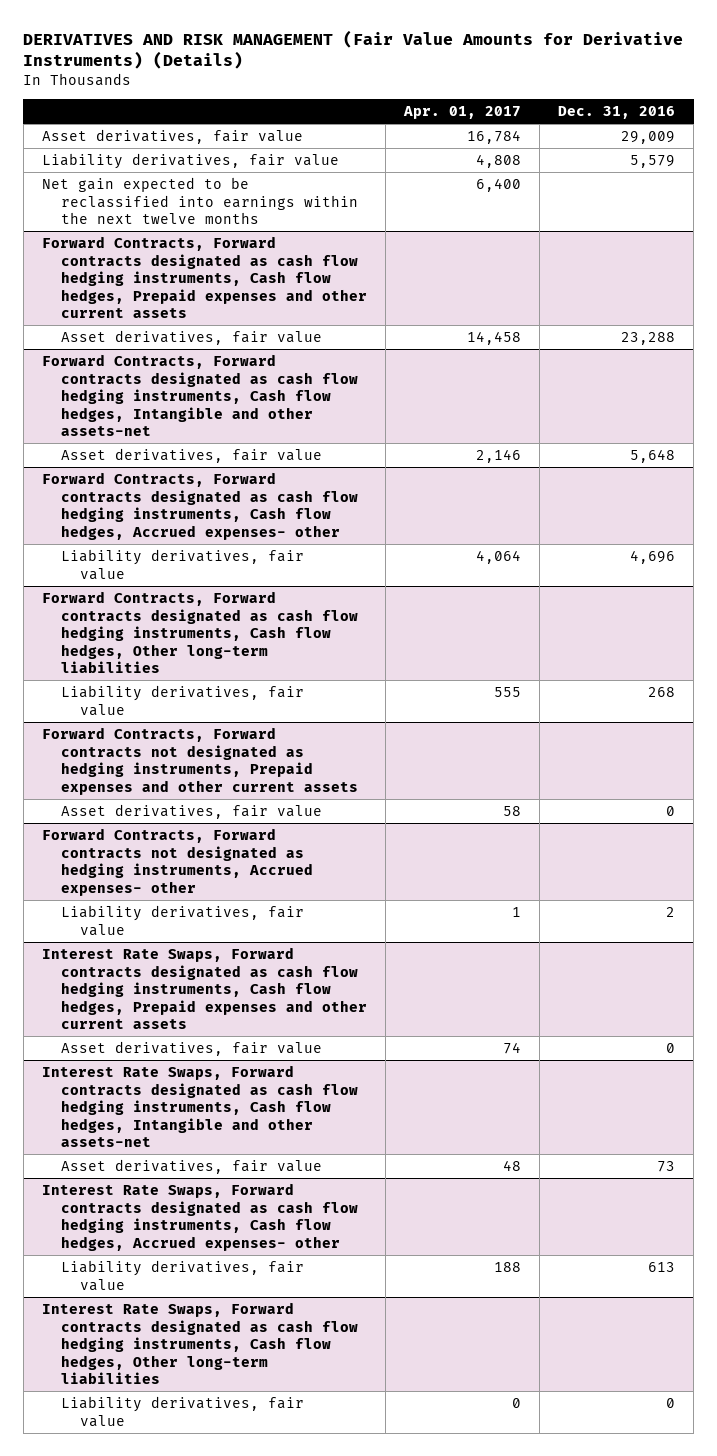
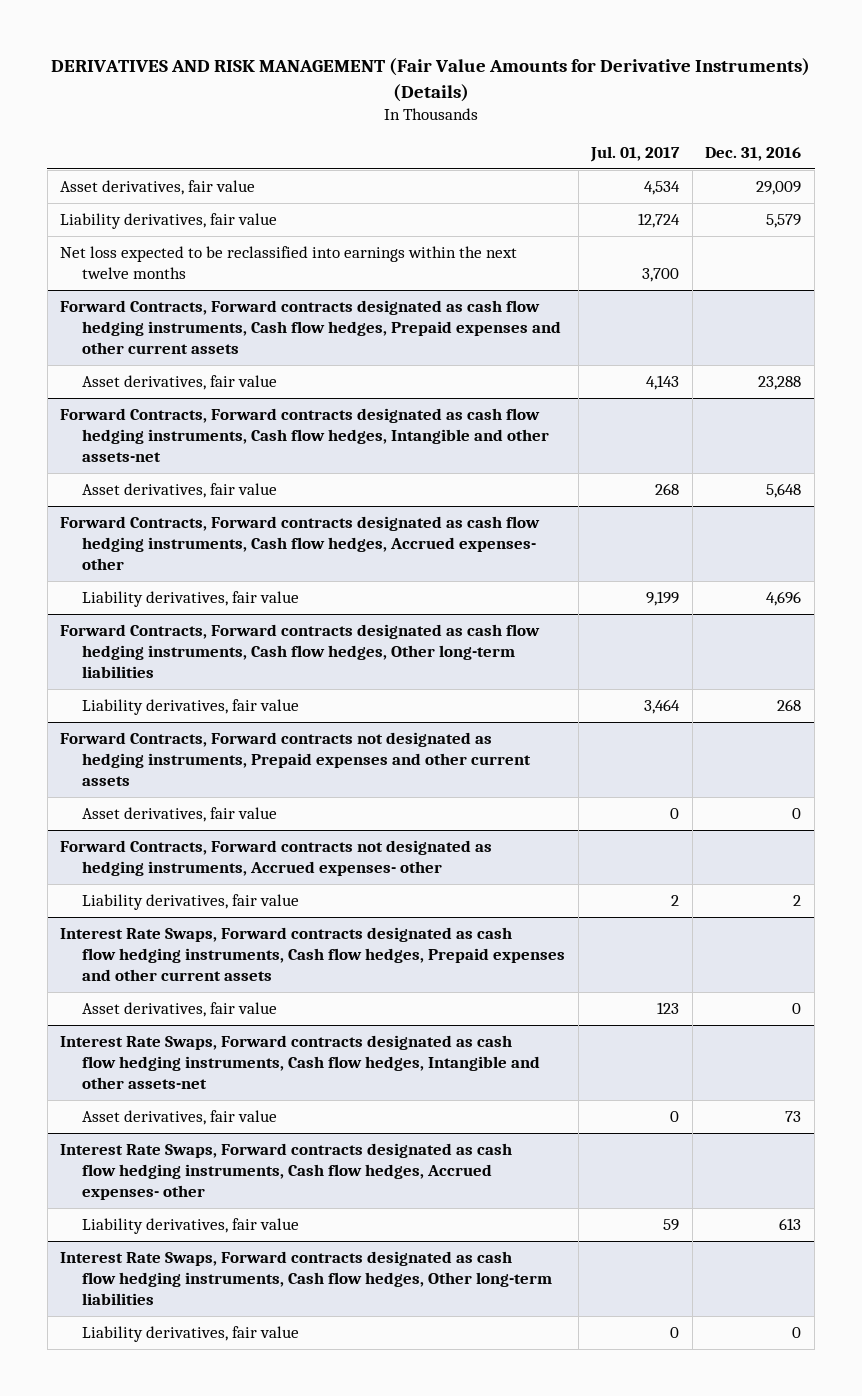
- | Apr. 01, 2017 | Dec. 31, 2016
+ | Jul. 01, 2017 | Dec. 31, 2016
- Net gain expected to be reclassified into earnings within the next twelve months | 6,400 |
+ Net loss expected to be reclassified into earnings within the next twelve months | 3,700 |

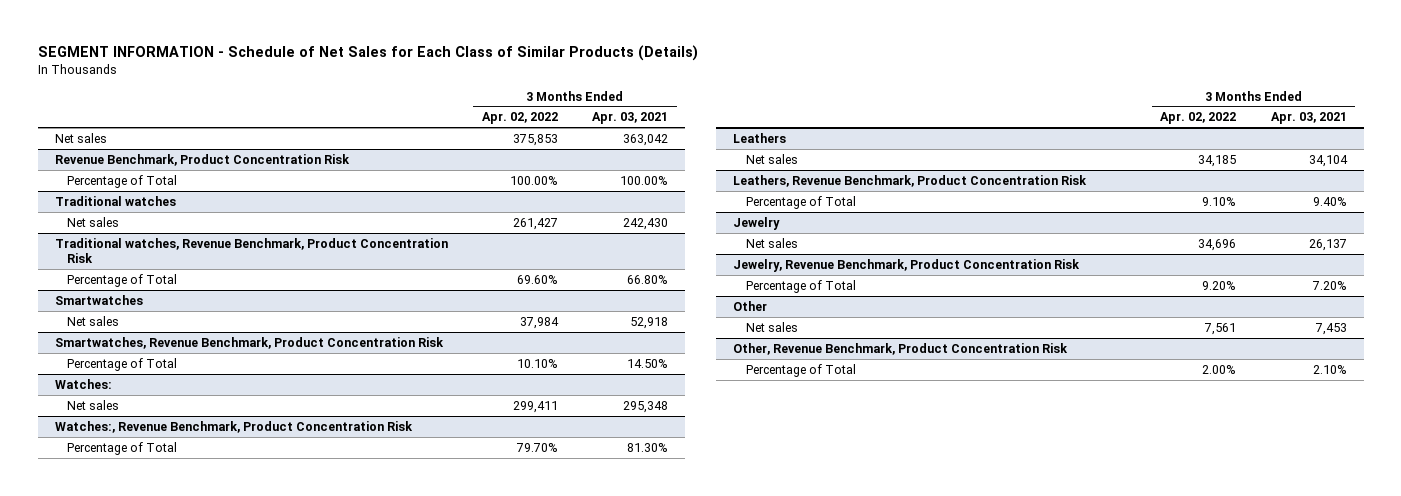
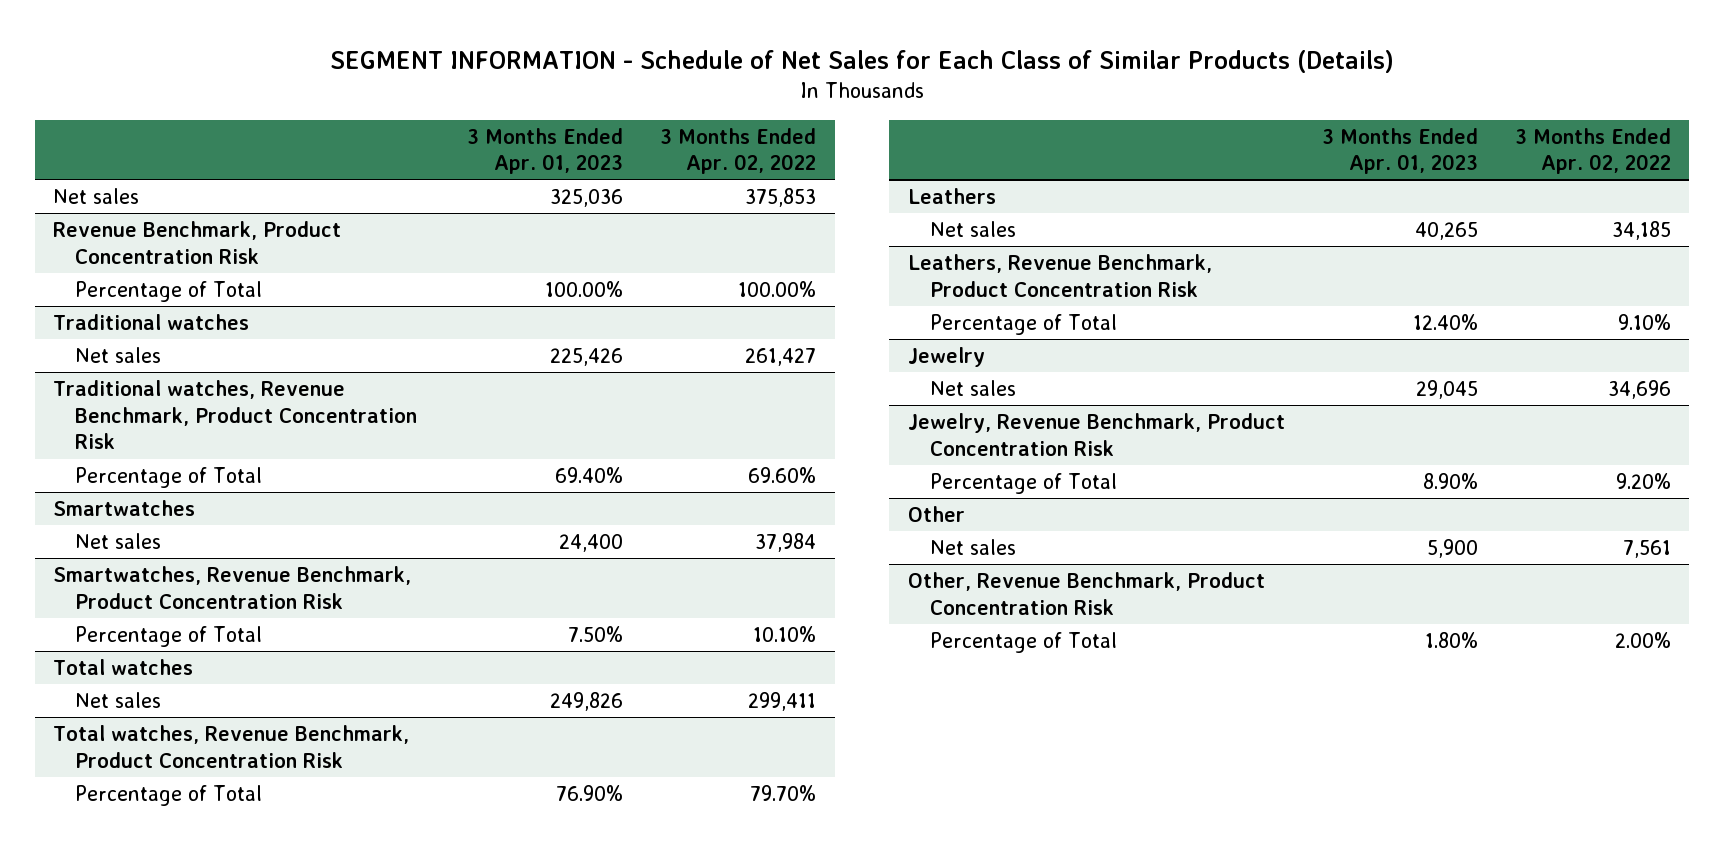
- | 3 Months Ended Apr. 02, 2022 | 3 Months Ended Apr. 03, 2021
+ | 3 Months Ended Apr. 01, 2023 | 3 Months Ended Apr. 02, 2022
- Watches:
+ Total watches
- Watches:, Revenue Benchmark, Product Concentration Risk
+ Total watches, Revenue Benchmark, Product Concentration Risk

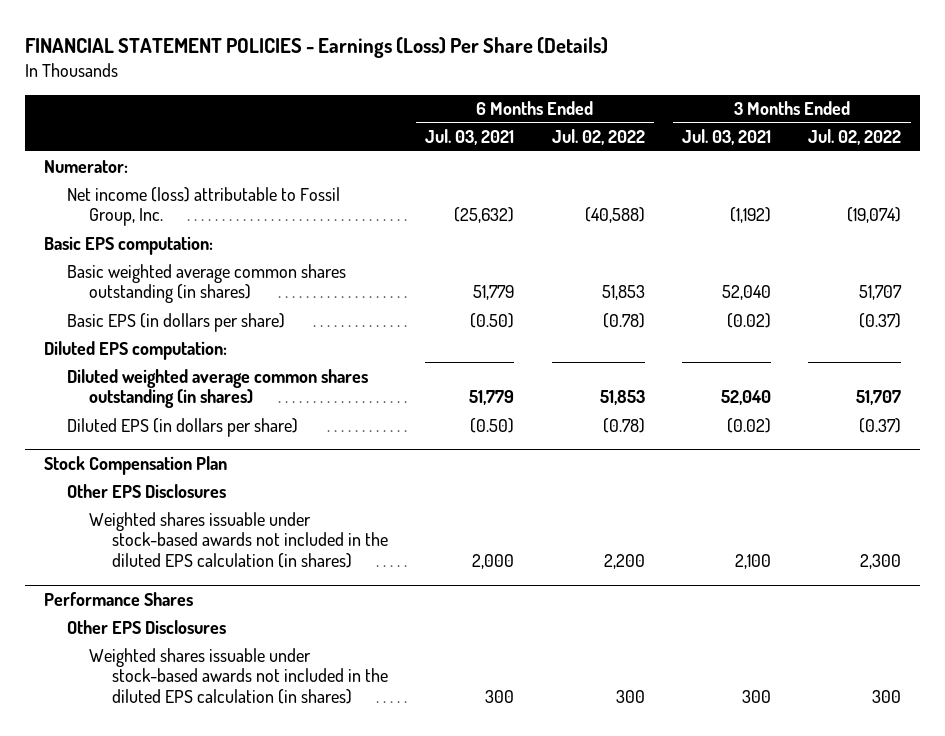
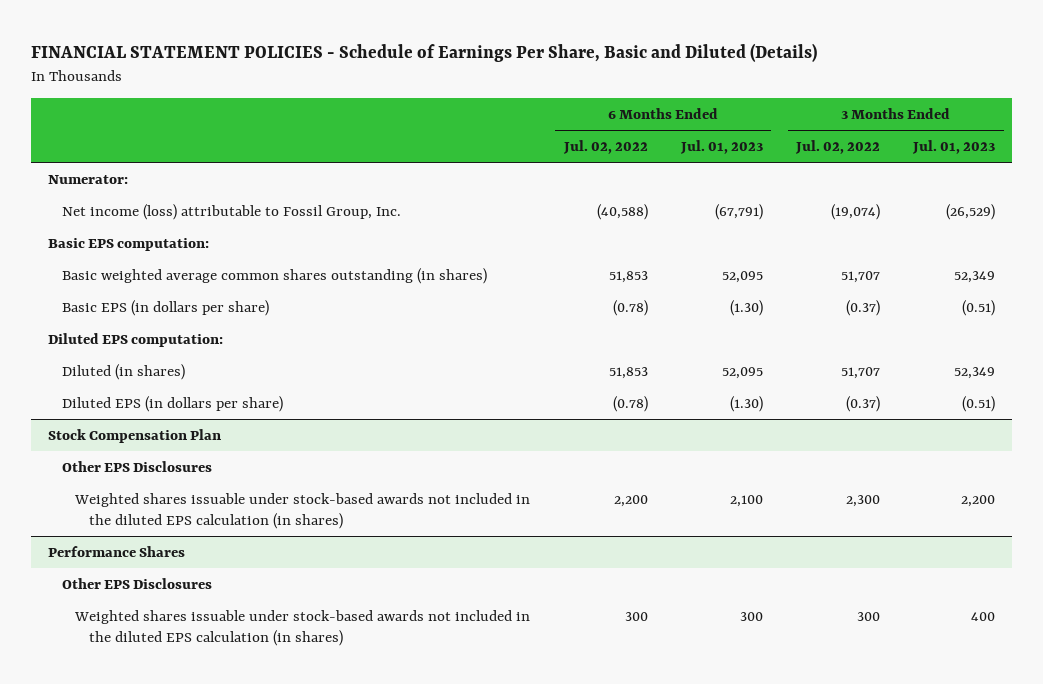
- FINANCIAL STATEMENT POLICIES - Earnings (Loss) Per Share (Details)
+ FINANCIAL STATEMENT POLICIES - Schedule of Earnings Per Share, Basic and Diluted (Details)
- | 6 Months Ended Jul. 03, 2021 | 6 Months Ended Jul. 02, 2022 | 3 Months Ended Jul. 03, 2021 | 3 Months Ended Jul. 02, 2022
+ | 6 Months Ended Jul. 02, 2022 | 6 Months Ended Jul. 01, 2023 | 3 Months Ended Jul. 02, 2022 | 3 Months Ended Jul. 01, 2023
- Diluted weighted average common shares outstanding (in shares) | 51,779 | 51,853 | 52,040 | 51,707
+ Diluted (in shares) | 51,853 | 52,095 | 51,707 | 52,349

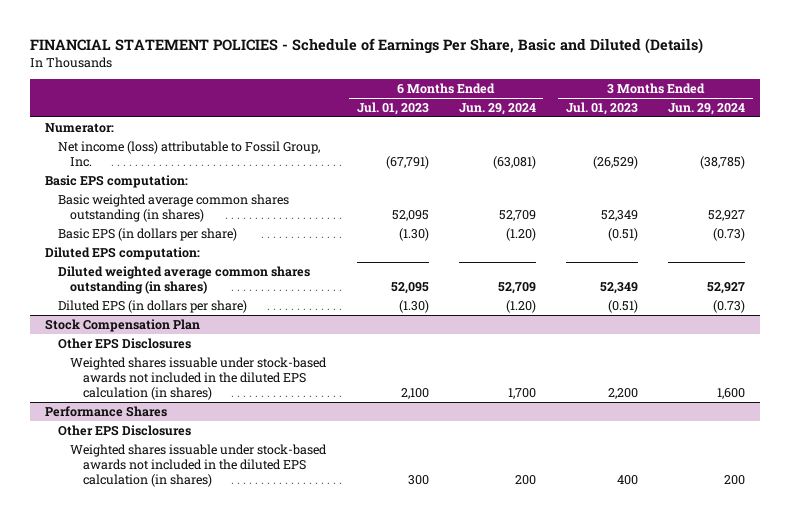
- | 6 Months Ended Jul. 02, 2022 | 6 Months Ended Jul. 01, 2023 | 3 Months Ended Jul. 02, 2022 | 3 Months Ended Jul. 01, 2023
+ | 6 Months Ended Jul. 01, 2023 | 6 Months Ended Jun. 29, 2024 | 3 Months Ended Jul. 01, 2023 | 3 Months Ended Jun. 29, 2024
- Diluted (in shares) | 51,853 | 52,095 | 51,707 | 52,349
+ Diluted weighted average common shares outstanding (in shares) | 52,095 | 52,709 | 52,349 | 52,927

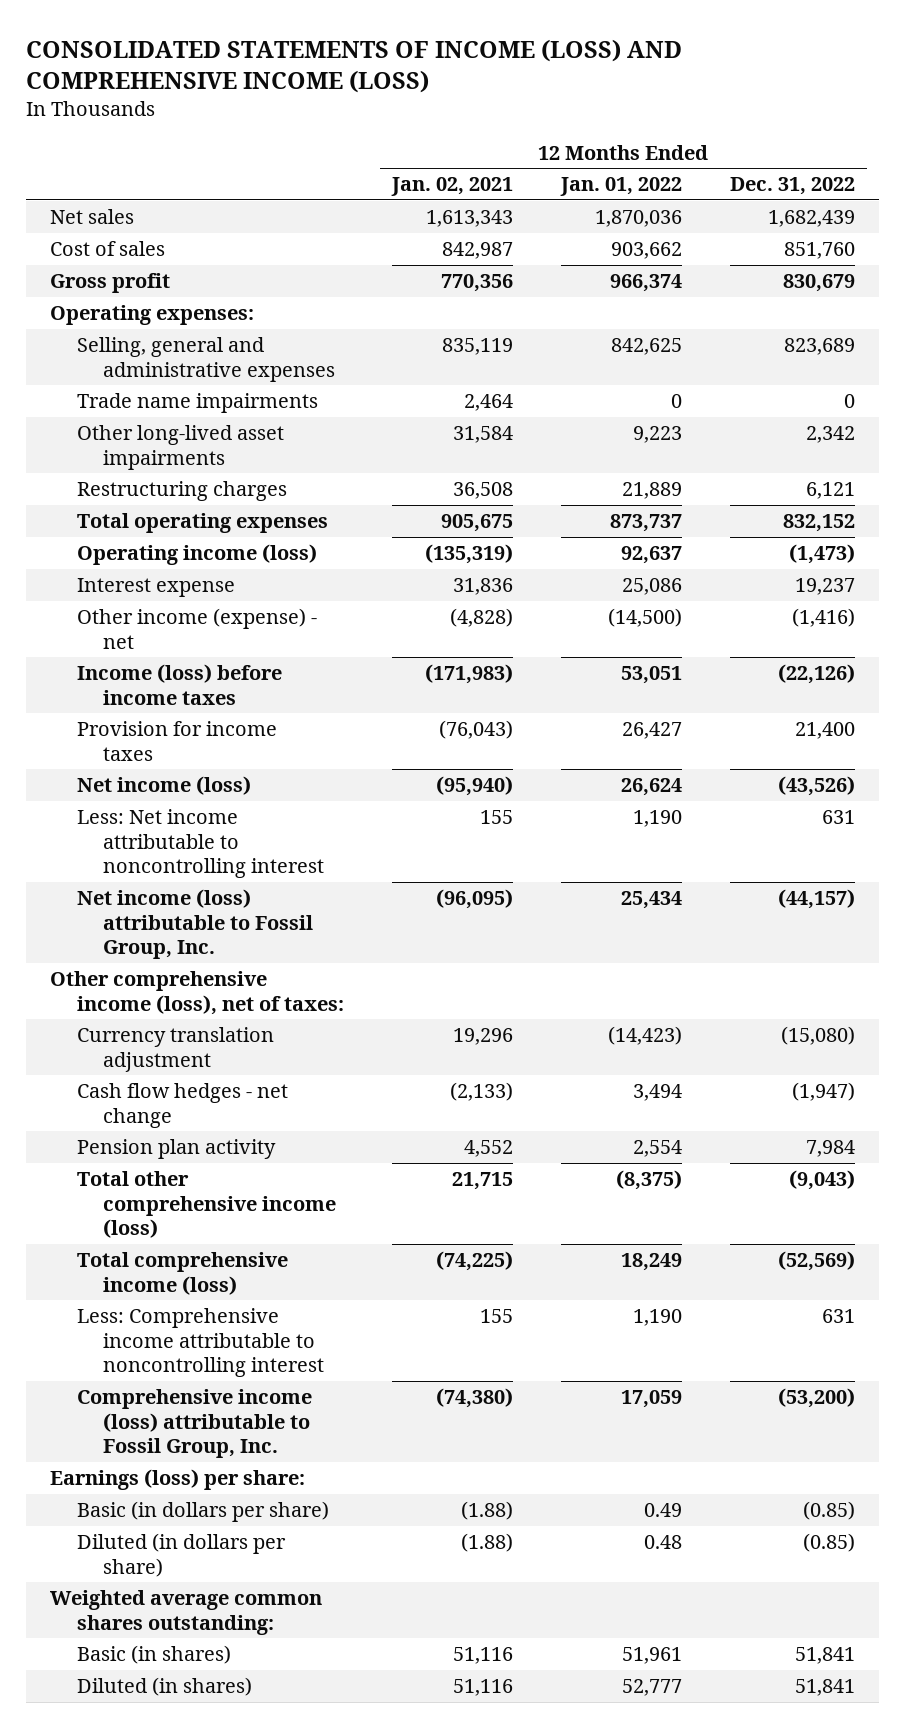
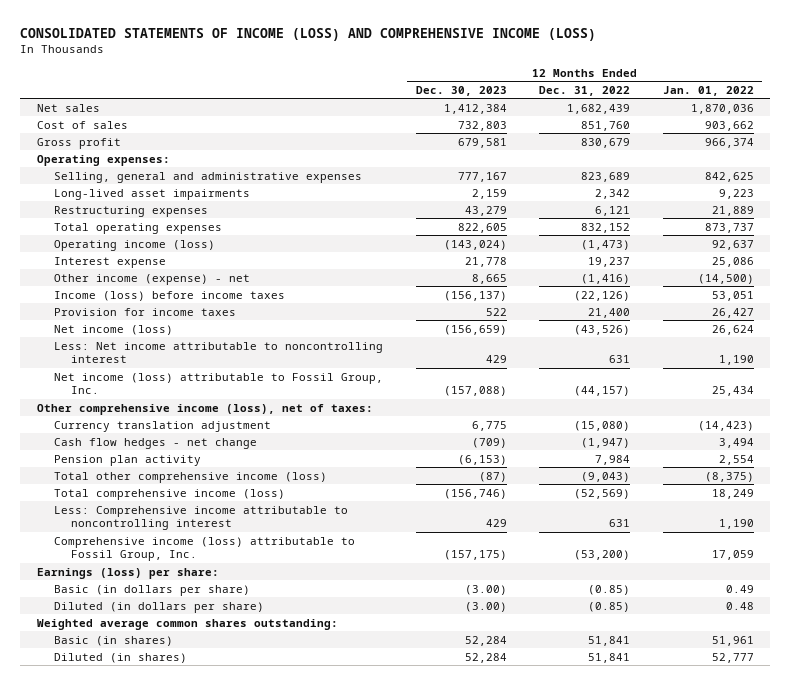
- | 12 Months Ended Jan. 02, 2021 | 12 Months Ended Jan. 01, 2022 | 12 Months Ended Dec. 31, 2022
+ | 12 Months Ended Dec. 30, 2023 | 12 Months Ended Dec. 31, 2022 | 12 Months Ended Jan. 01, 2022
- Trade name impairments | 2,464 | 0 | 0
- Other long-lived asset impairments | 31,584 | 9,223 | 2,342
- Restructuring charges | 36,508 | 21,889 | 6,121
+ Long-lived asset impairments | 2,159 | 2,342 | 9,223
+ Restructuring expenses | 43,279 | 6,121 | 21,889

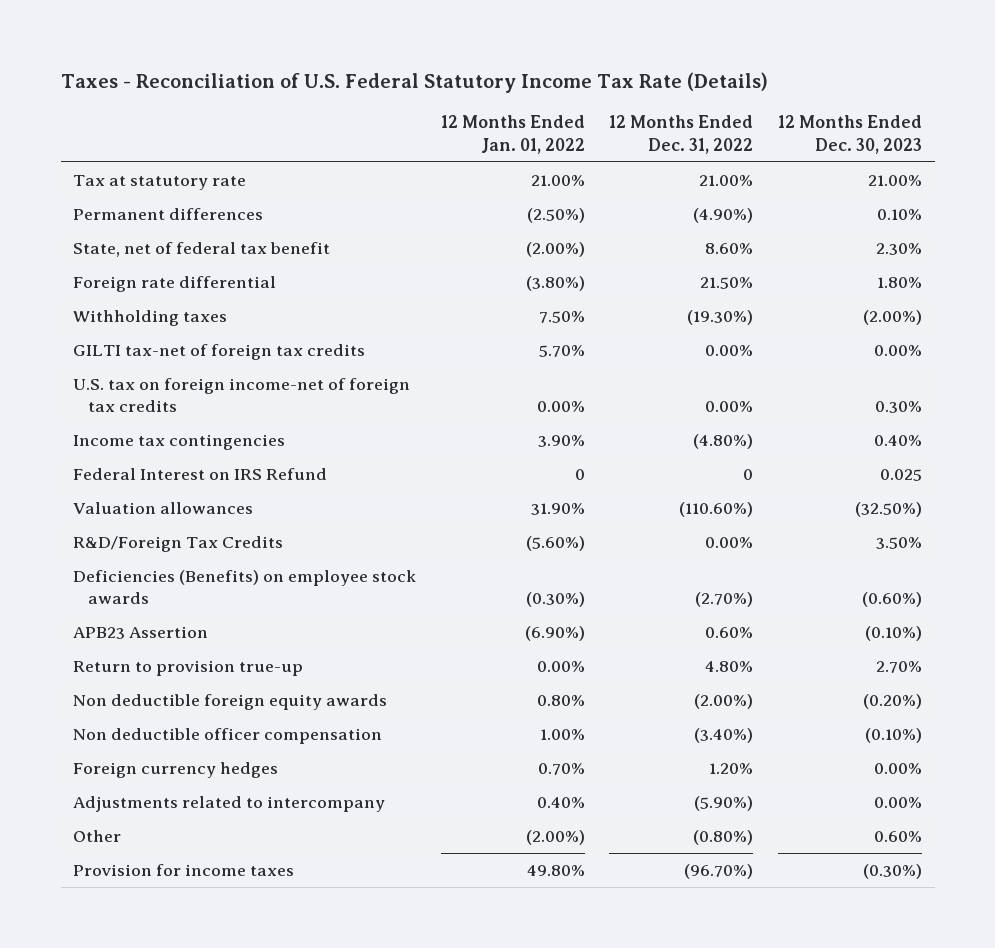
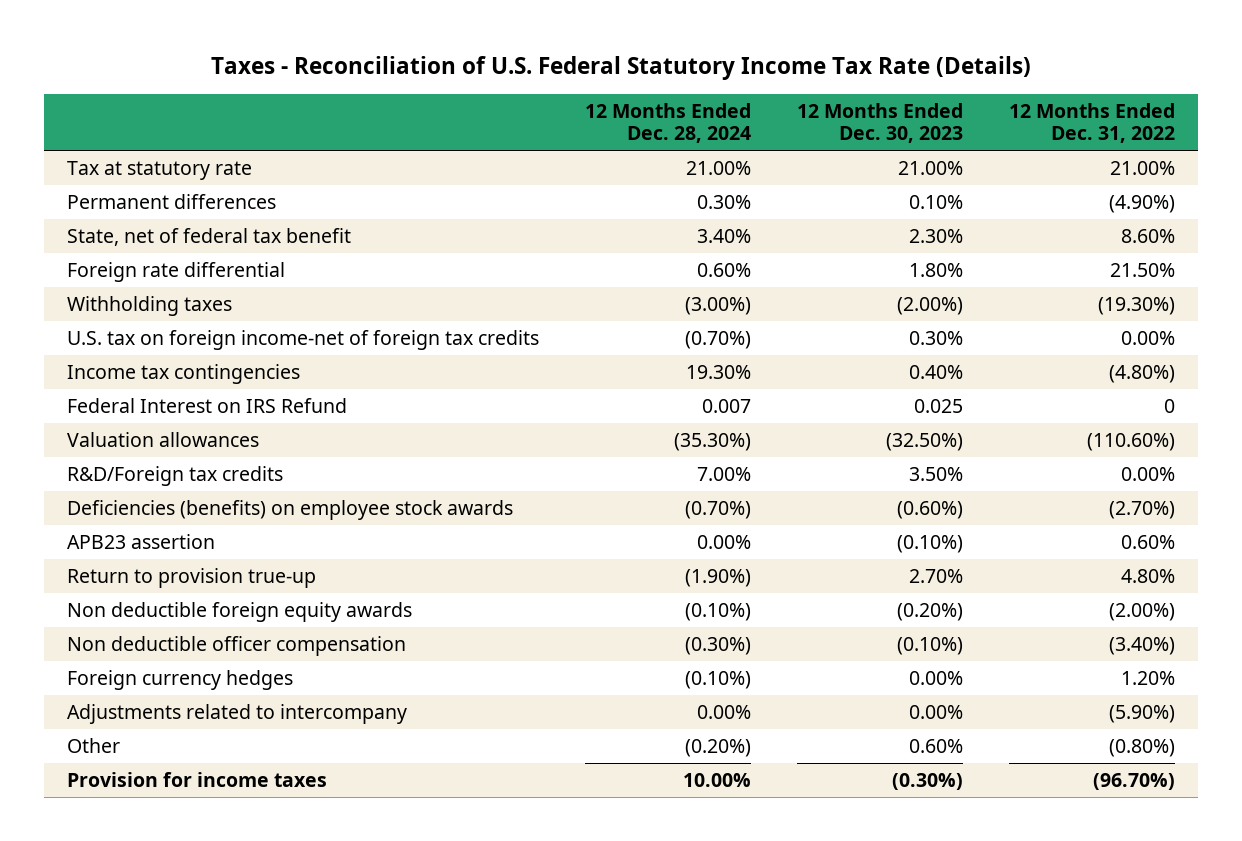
- | 12 Months Ended Jan. 01, 2022 | 12 Months Ended Dec. 31, 2022 | 12 Months Ended Dec. 30, 2023
+ | 12 Months Ended Dec. 28, 2024 | 12 Months Ended Dec. 30, 2023 | 12 Months Ended Dec. 31, 2022
- GILTI tax-net of foreign tax credits | 5.70% | 0.00% | 0.00%
- R&D/Foreign Tax Credits | (5.60%) | 0.00% | 3.50%
- Deficiencies (Benefits) on employee stock awards | (0.30%) | (2.70%) | (0.60%)
- APB23 Assertion | (6.90%) | 0.60% | (0.10%)
+ R&D/Foreign tax credits | 7.00% | 3.50% | 0.00%
+ Deficiencies (benefits) on employee stock awards | (0.70%) | (0.60%) | (2.70%)
+ APB23 assertion | 0.00% | (0.10%) | 0.60%

